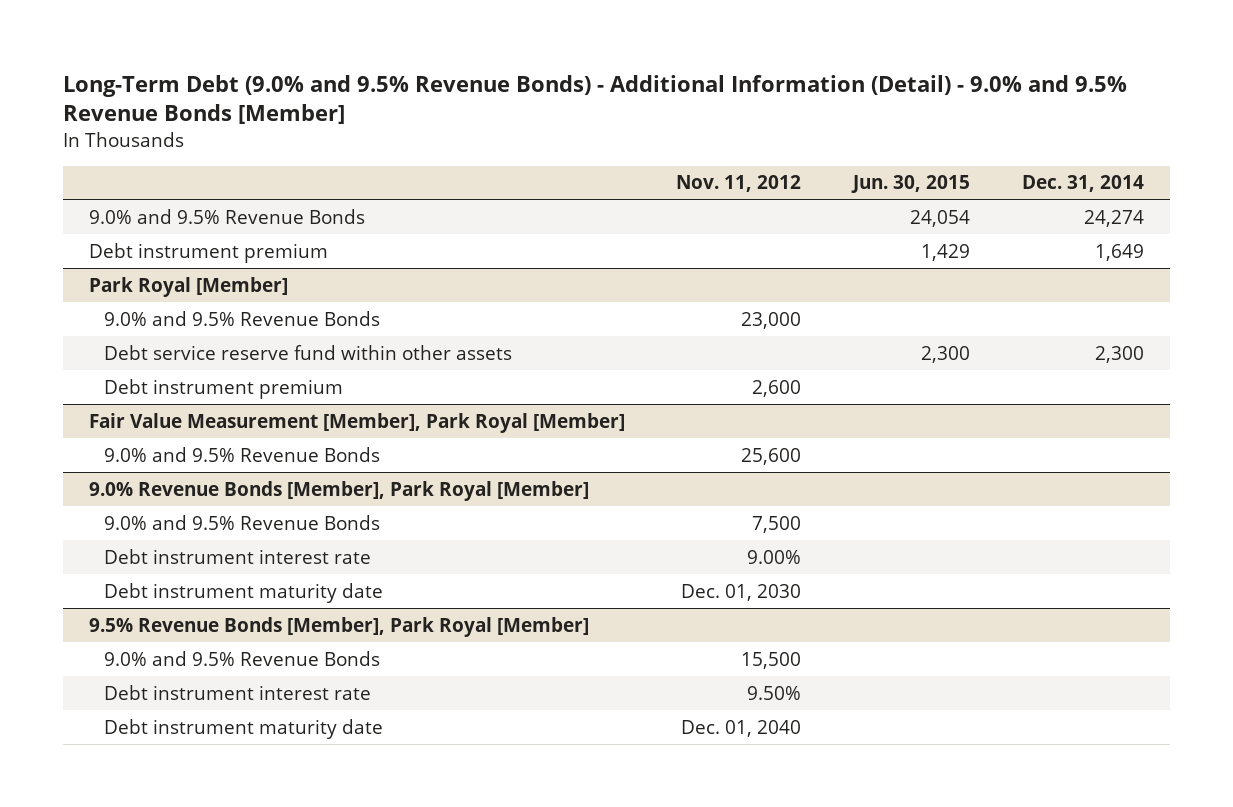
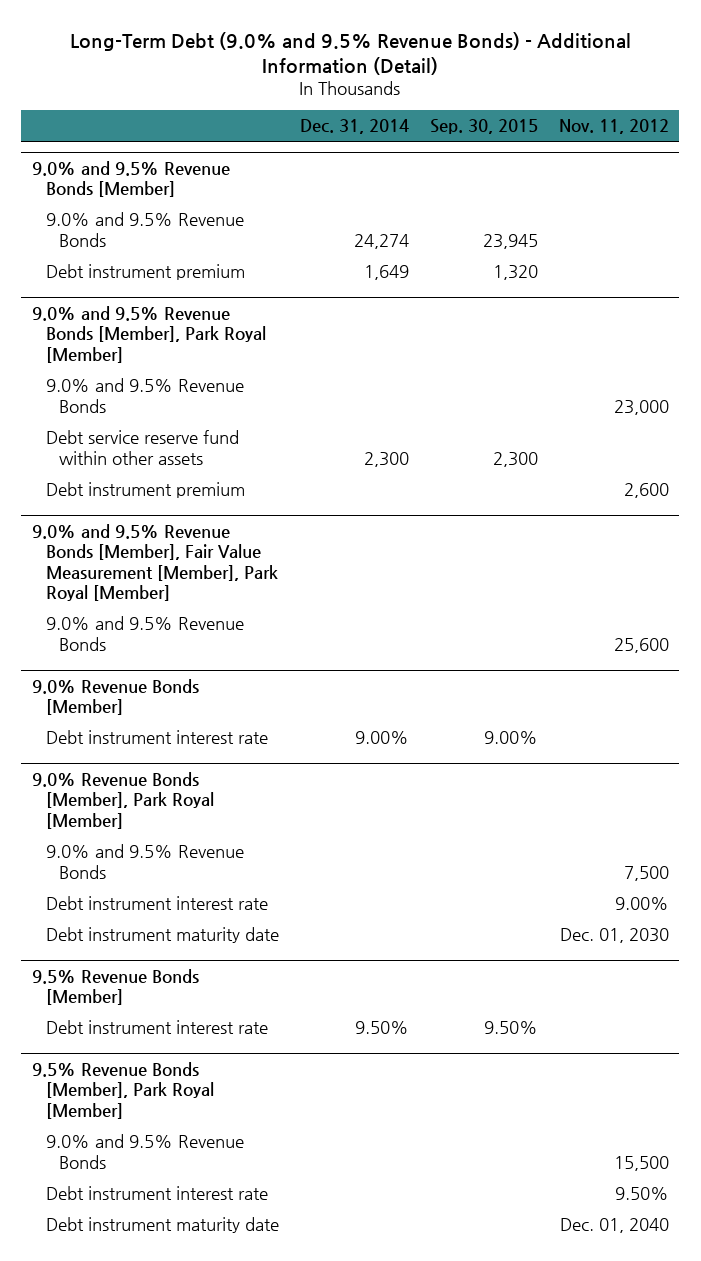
- Long-Term Debt (9.0% and 9.5% Revenue Bonds) - Additional Information (Detail) - 9.0% and 9.5% Revenue Bonds [Member]
+ Long-Term Debt (9.0% and 9.5% Revenue Bonds) - Additional Information (Detail)
- | Nov. 11, 2012 | Jun. 30, 2015 | Dec. 31, 2014
+ | Dec. 31, 2014 | Sep. 30, 2015 | Nov. 11, 2012
+ 9.0% and 9.5% Revenue Bonds [Member]
- Park Royal [Member]
+ 9.0% and 9.5% Revenue Bonds [Member], Park Royal [Member]
- Fair Value Measurement [Member], Park Royal [Member]
+ 9.0% and 9.5% Revenue Bonds [Member], Fair Value Measurement [Member], Park Royal [Member]
+ 9.0% Revenue Bonds [Member]
+ Debt instrument interest rate | 9.00% | 9.00% |
+ 9.5% Revenue Bonds [Member]
+ Debt instrument interest rate | 9.50% | 9.50% |

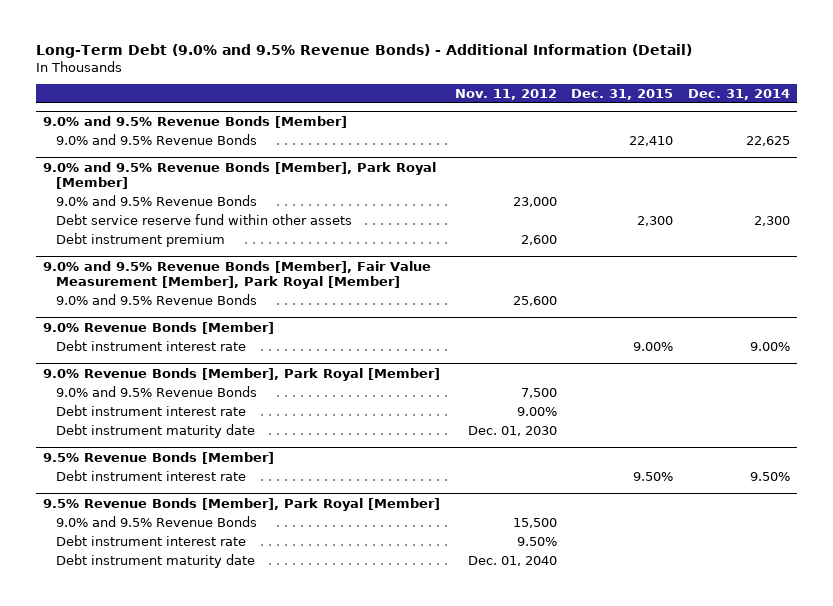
- | Dec. 31, 2014 | Sep. 30, 2015 | Nov. 11, 2012
+ | Nov. 11, 2012 | Dec. 31, 2015 | Dec. 31, 2014
@ 9.0% and 9.5% Revenue Bonds [Member]
- 9.0% and 9.5% Revenue Bonds | 24,274 | 23,945 |
- Debt instrument premium | 1,649 | 1,320 |
+ 9.0% and 9.5% Revenue Bonds | | 22,410 | 22,625

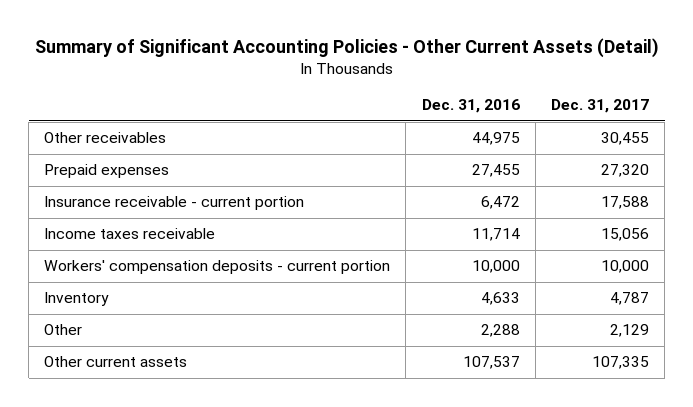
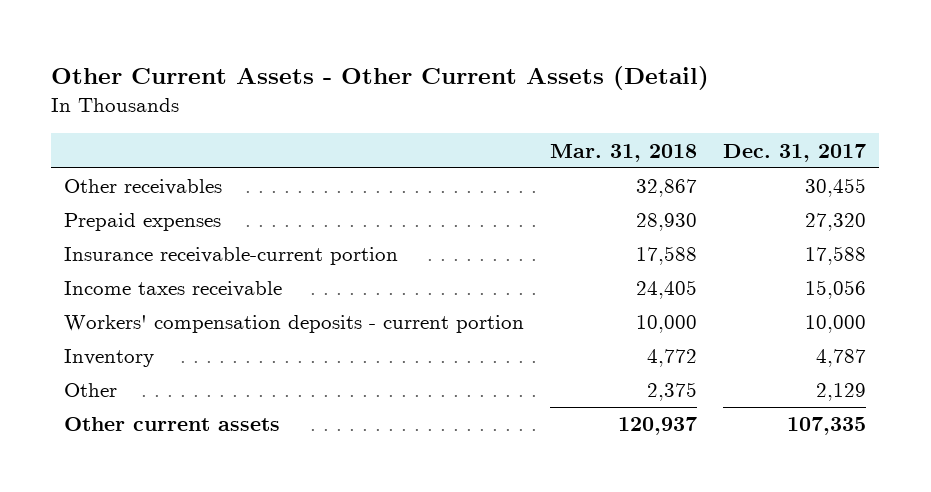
- Summary of Significant Accounting Policies - Other Current Assets (Detail)
+ Other Current Assets - Other Current Assets (Detail)
- | Dec. 31, 2016 | Dec. 31, 2017
+ | Mar. 31, 2018 | Dec. 31, 2017
- Insurance receivable - current portion | 6,472 | 17,588
+ Insurance receivable-current portion | 17,588 | 17,588

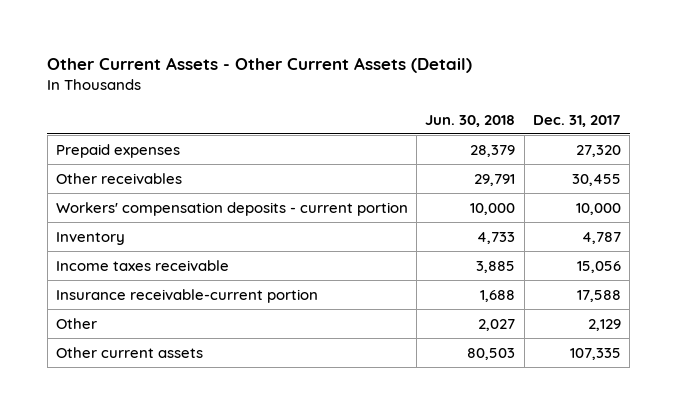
- | Mar. 31, 2018 | Dec. 31, 2017
+ | Jun. 30, 2018 | Dec. 31, 2017
moved down: Other receivables | 29,791 | 30,455
moved down: Income taxes receivable | 3,885 | 15,056
moved down: Insurance receivable-current portion | 1,688 | 17,588

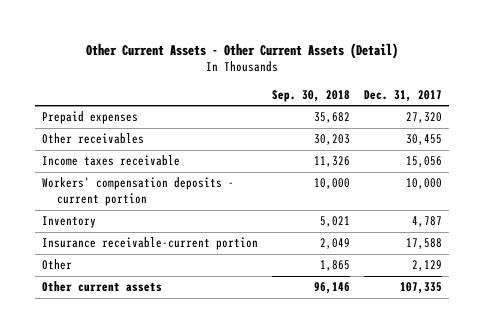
- | Jun. 30, 2018 | Dec. 31, 2017
+ | Sep. 30, 2018 | Dec. 31, 2017
moved up: Income taxes receivable | 11,326 | 15,056

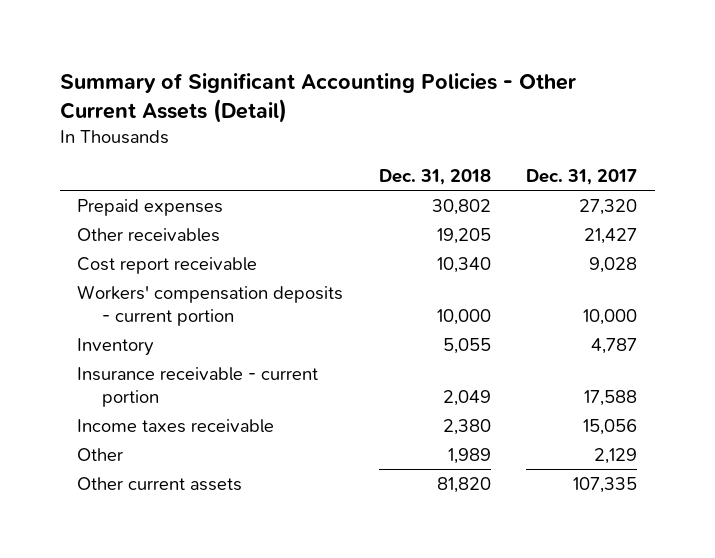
- Other Current Assets - Other Current Assets (Detail)
+ Summary of Significant Accounting Policies - Other Current Assets (Detail)
- | Sep. 30, 2018 | Dec. 31, 2017
+ | Dec. 31, 2018 | Dec. 31, 2017
- Other receivables | 30,203 | 30,455
+ Other receivables | 19,205 | 21,427
+ Cost report receivable | 10,340 | 9,028
- Insurance receivable-current portion | 2,049 | 17,588
+ Insurance receivable - current portion | 2,049 | 17,588
moved down: Income taxes receivable | 2,380 | 15,056

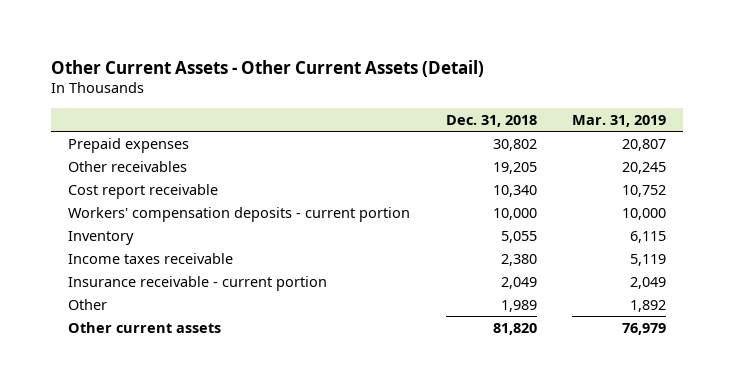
- Summary of Significant Accounting Policies - Other Current Assets (Detail)
+ Other Current Assets - Other Current Assets (Detail)
- | Dec. 31, 2018 | Dec. 31, 2017
+ | Dec. 31, 2018 | Mar. 31, 2019
moved down: Insurance receivable - current portion | 2,049 | 2,049

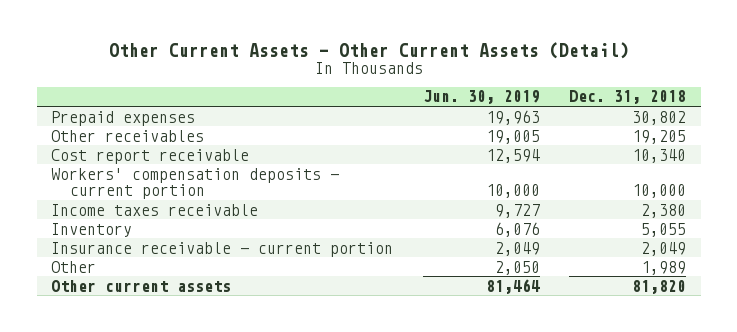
- | Dec. 31, 2018 | Mar. 31, 2019
+ | Jun. 30, 2019 | Dec. 31, 2018
moved down: Inventory | 6,076 | 5,055

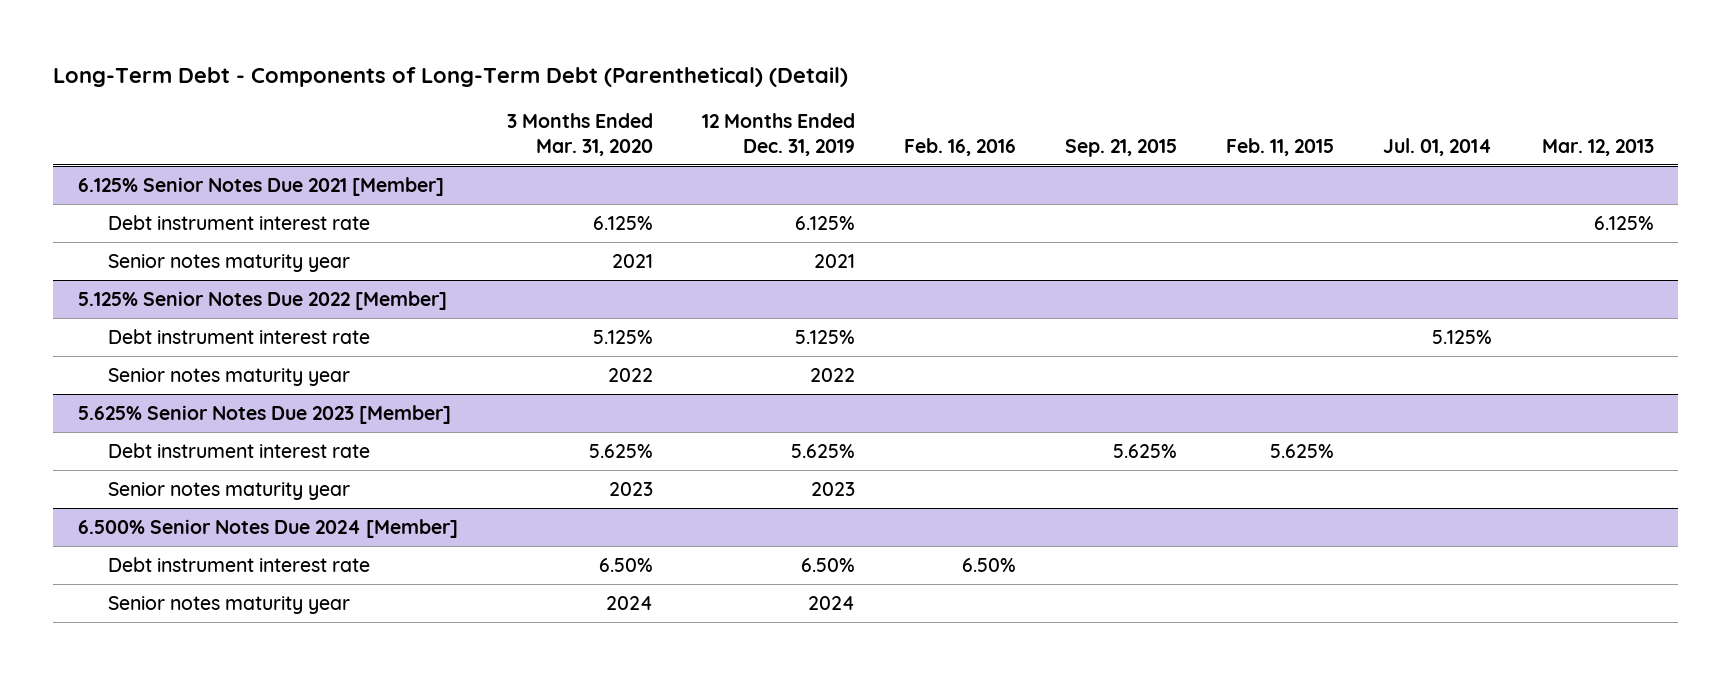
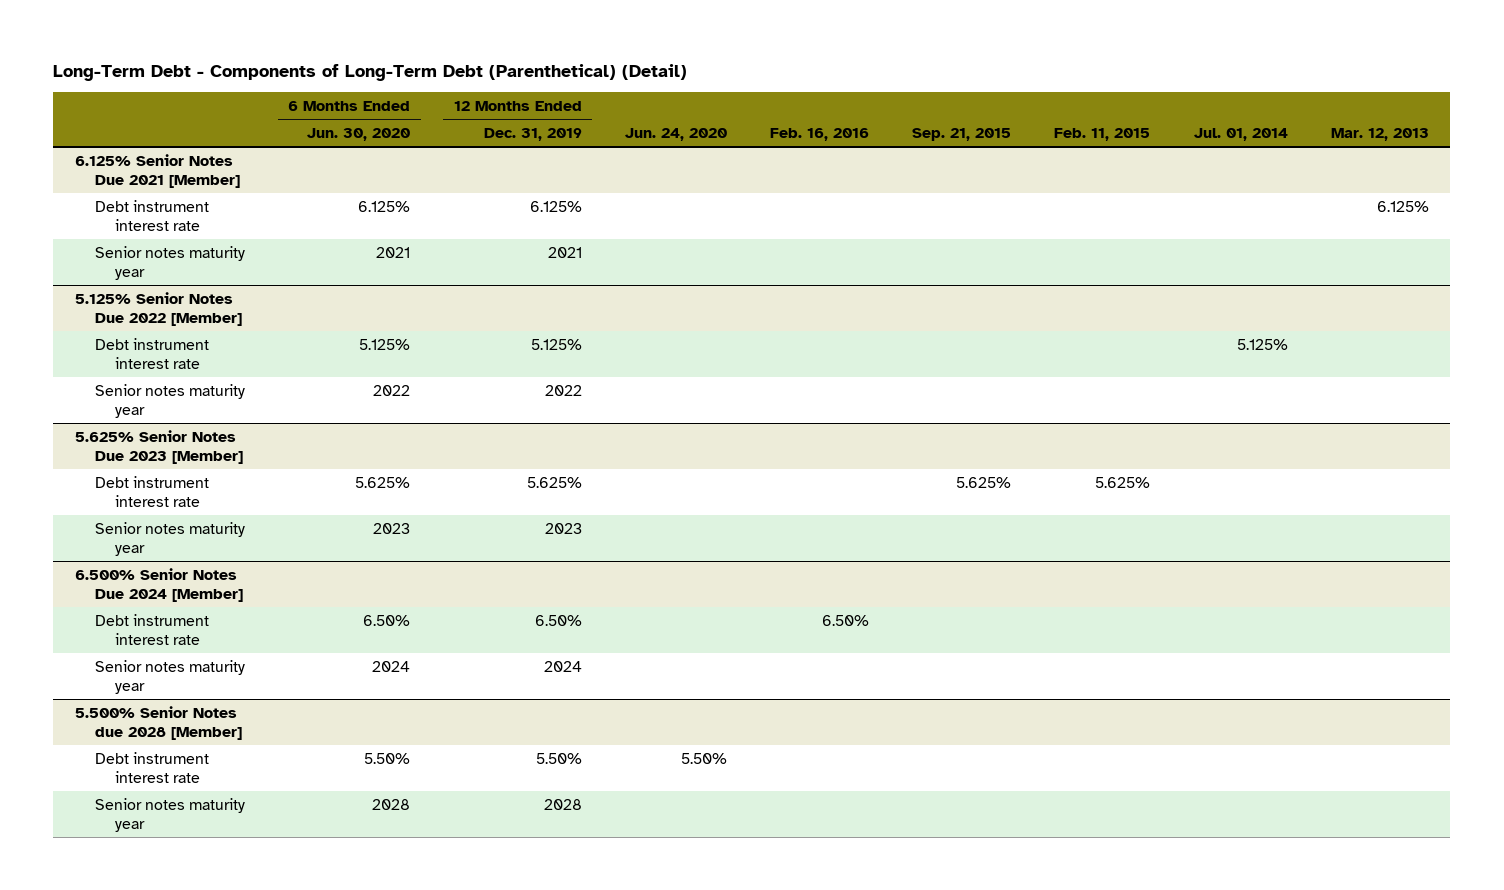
- | 3 Months Ended Mar. 31, 2020 | 12 Months Ended Dec. 31, 2019 | Feb. 16, 2016 | Sep. 21, 2015 | Feb. 11, 2015 | Jul. 01, 2014 | Mar. 12, 2013
+ | 6 Months Ended Jun. 30, 2020 | 12 Months Ended Dec. 31, 2019 | Jun. 24, 2020 | Feb. 16, 2016 | Sep. 21, 2015 | Feb. 11, 2015 | Jul. 01, 2014 | Mar. 12, 2013
+ 5.500% Senior Notes due 2028 [Member]
+ Debt instrument interest rate | 5.50% | 5.50% | 5.50% | | | | |
+ Senior notes maturity year | 2028 | 2028 | | | | | |

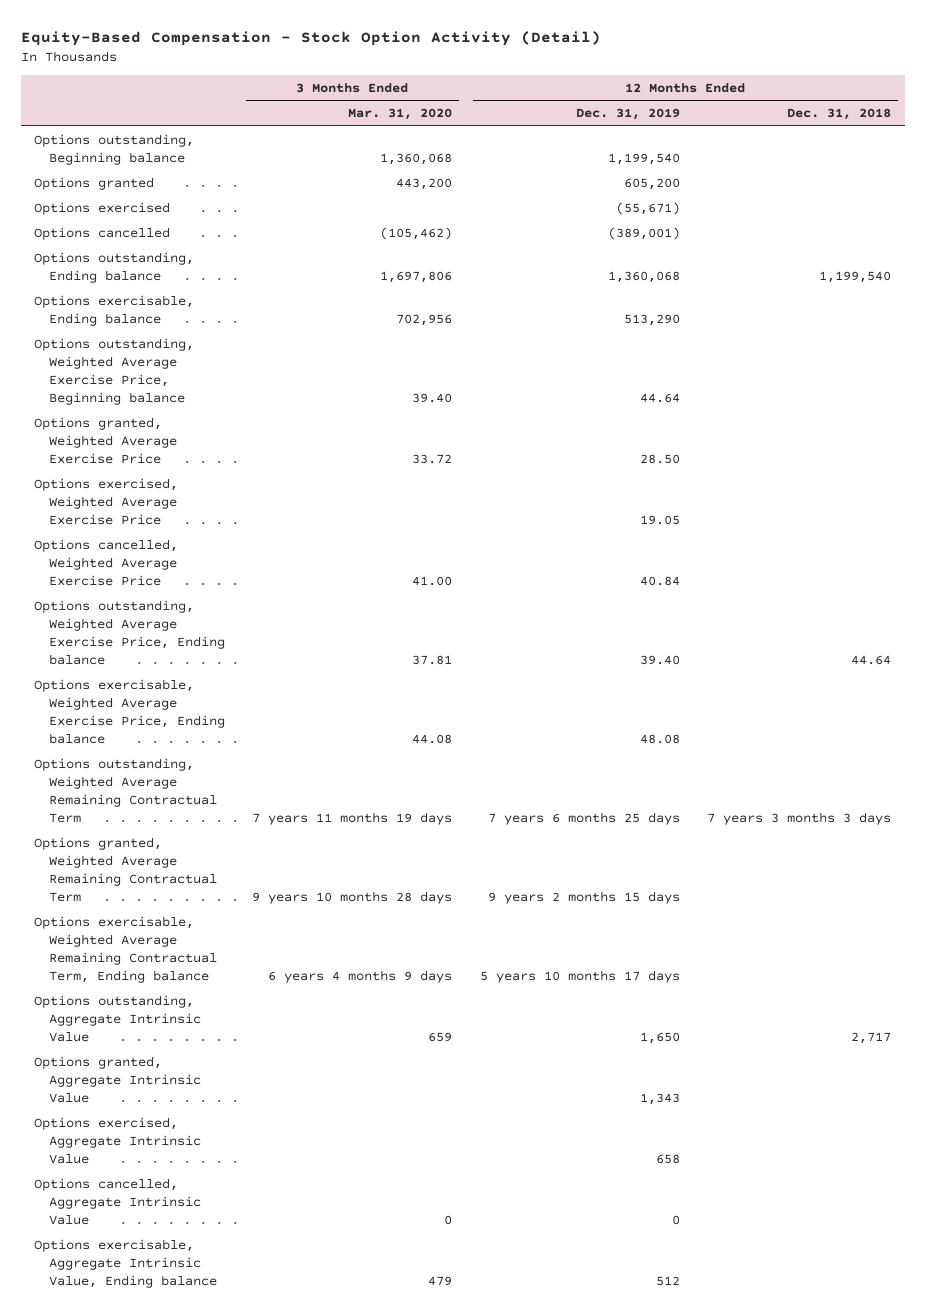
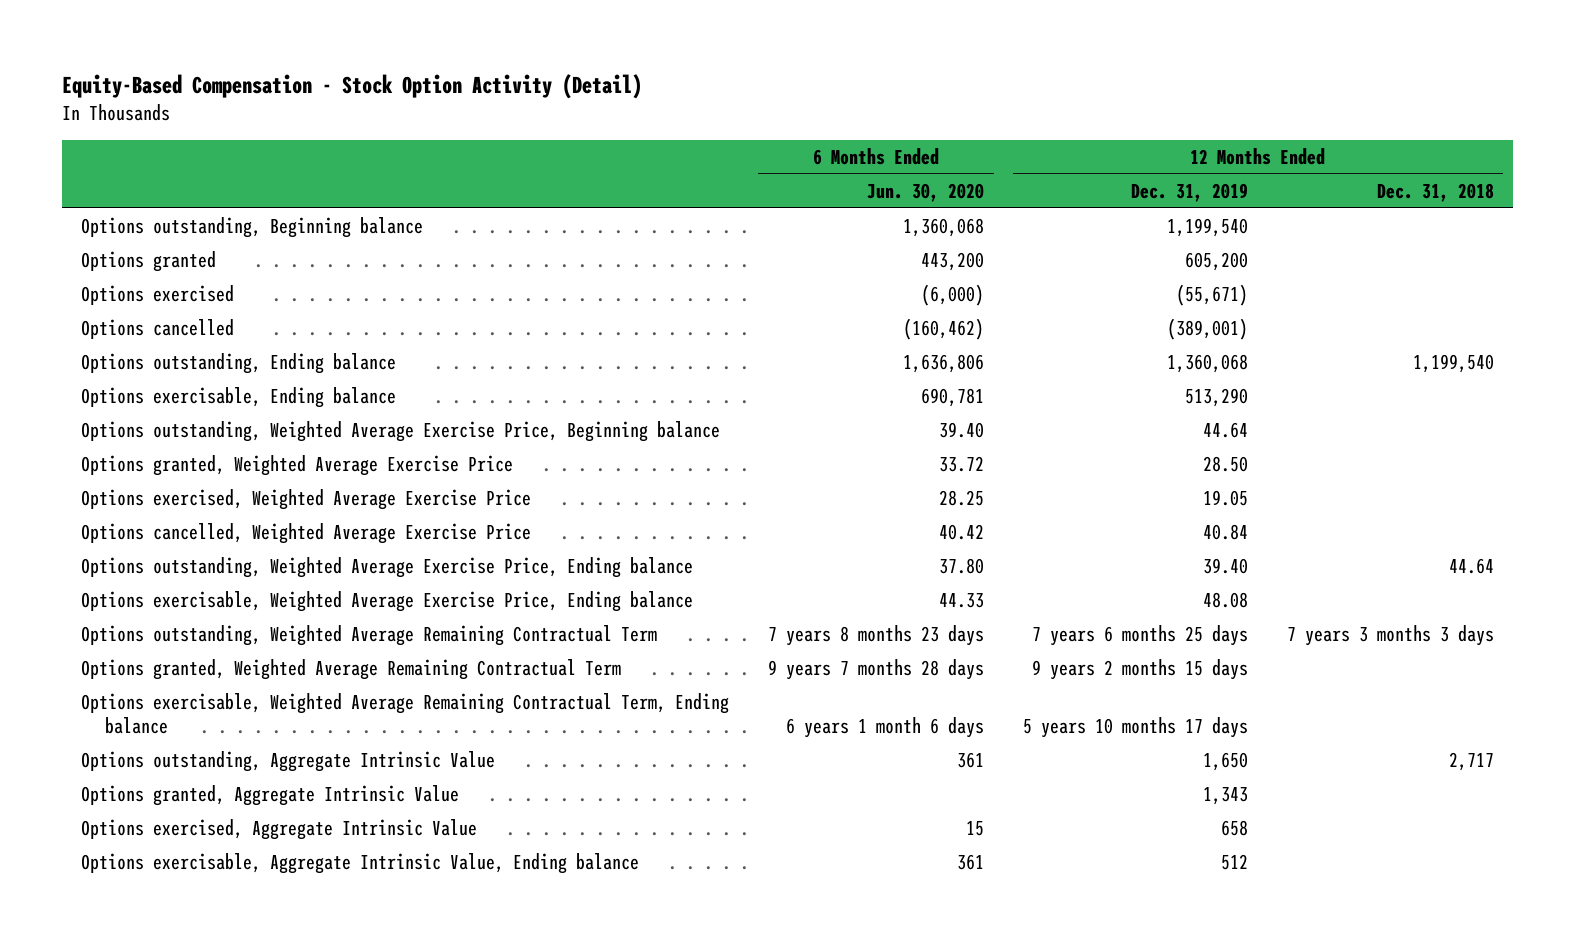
- | 3 Months Ended Mar. 31, 2020 | 12 Months Ended Dec. 31, 2019 | 12 Months Ended Dec. 31, 2018
+ | 6 Months Ended Jun. 30, 2020 | 12 Months Ended Dec. 31, 2019 | 12 Months Ended Dec. 31, 2018
- Options cancelled, Aggregate Intrinsic Value | 0 | 0 |

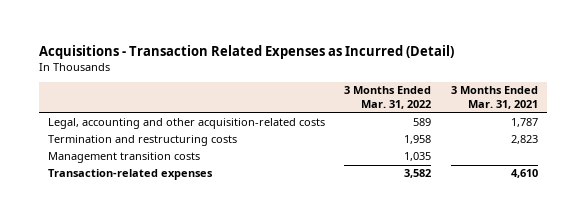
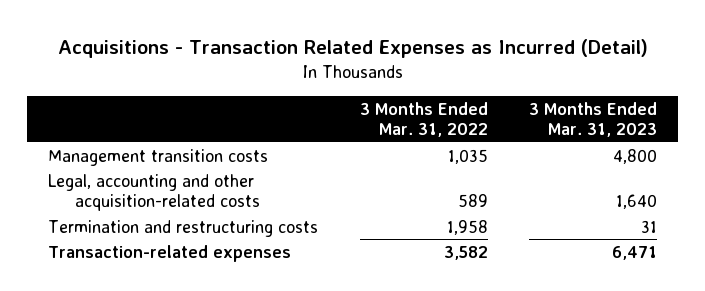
- | 3 Months Ended Mar. 31, 2022 | 3 Months Ended Mar. 31, 2021
+ | 3 Months Ended Mar. 31, 2022 | 3 Months Ended Mar. 31, 2023
moved up: Management transition costs | 1,035 | 4,800

